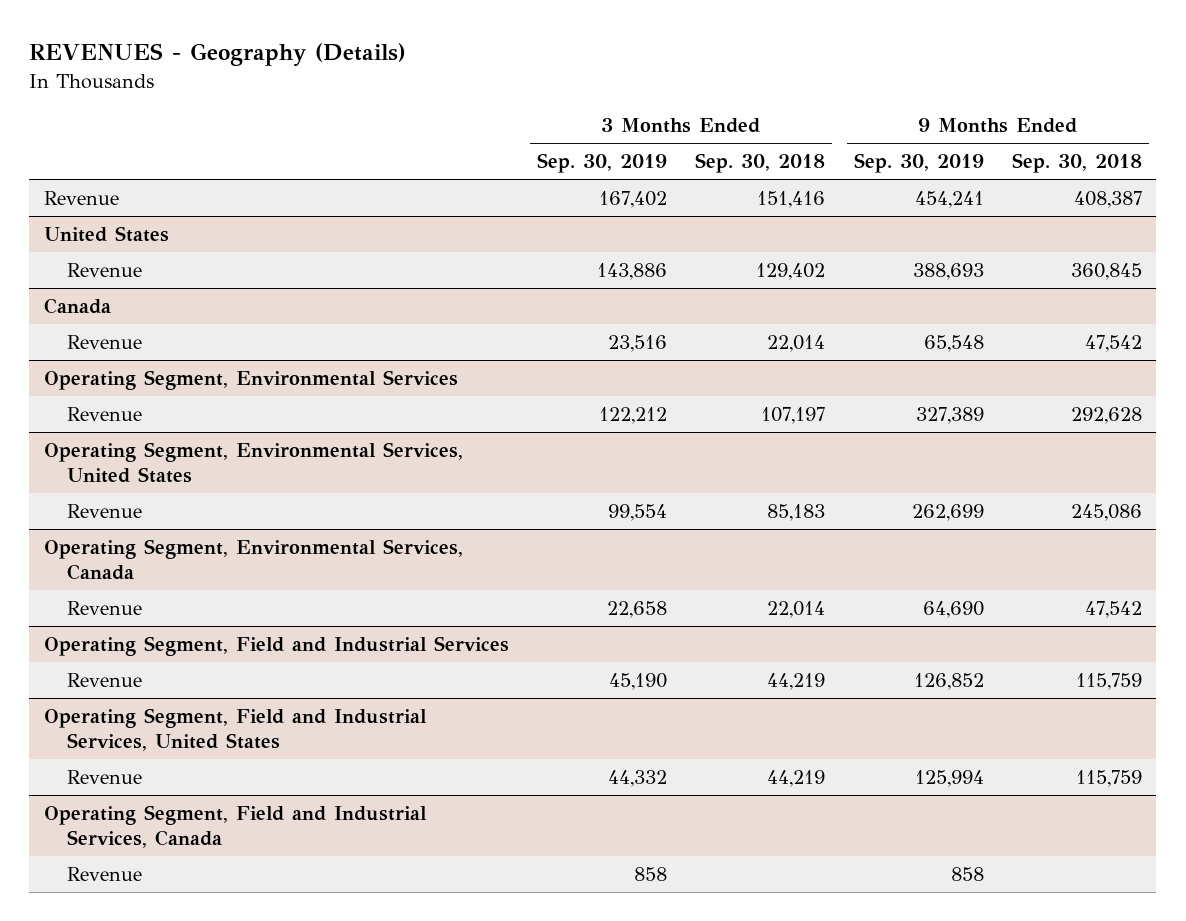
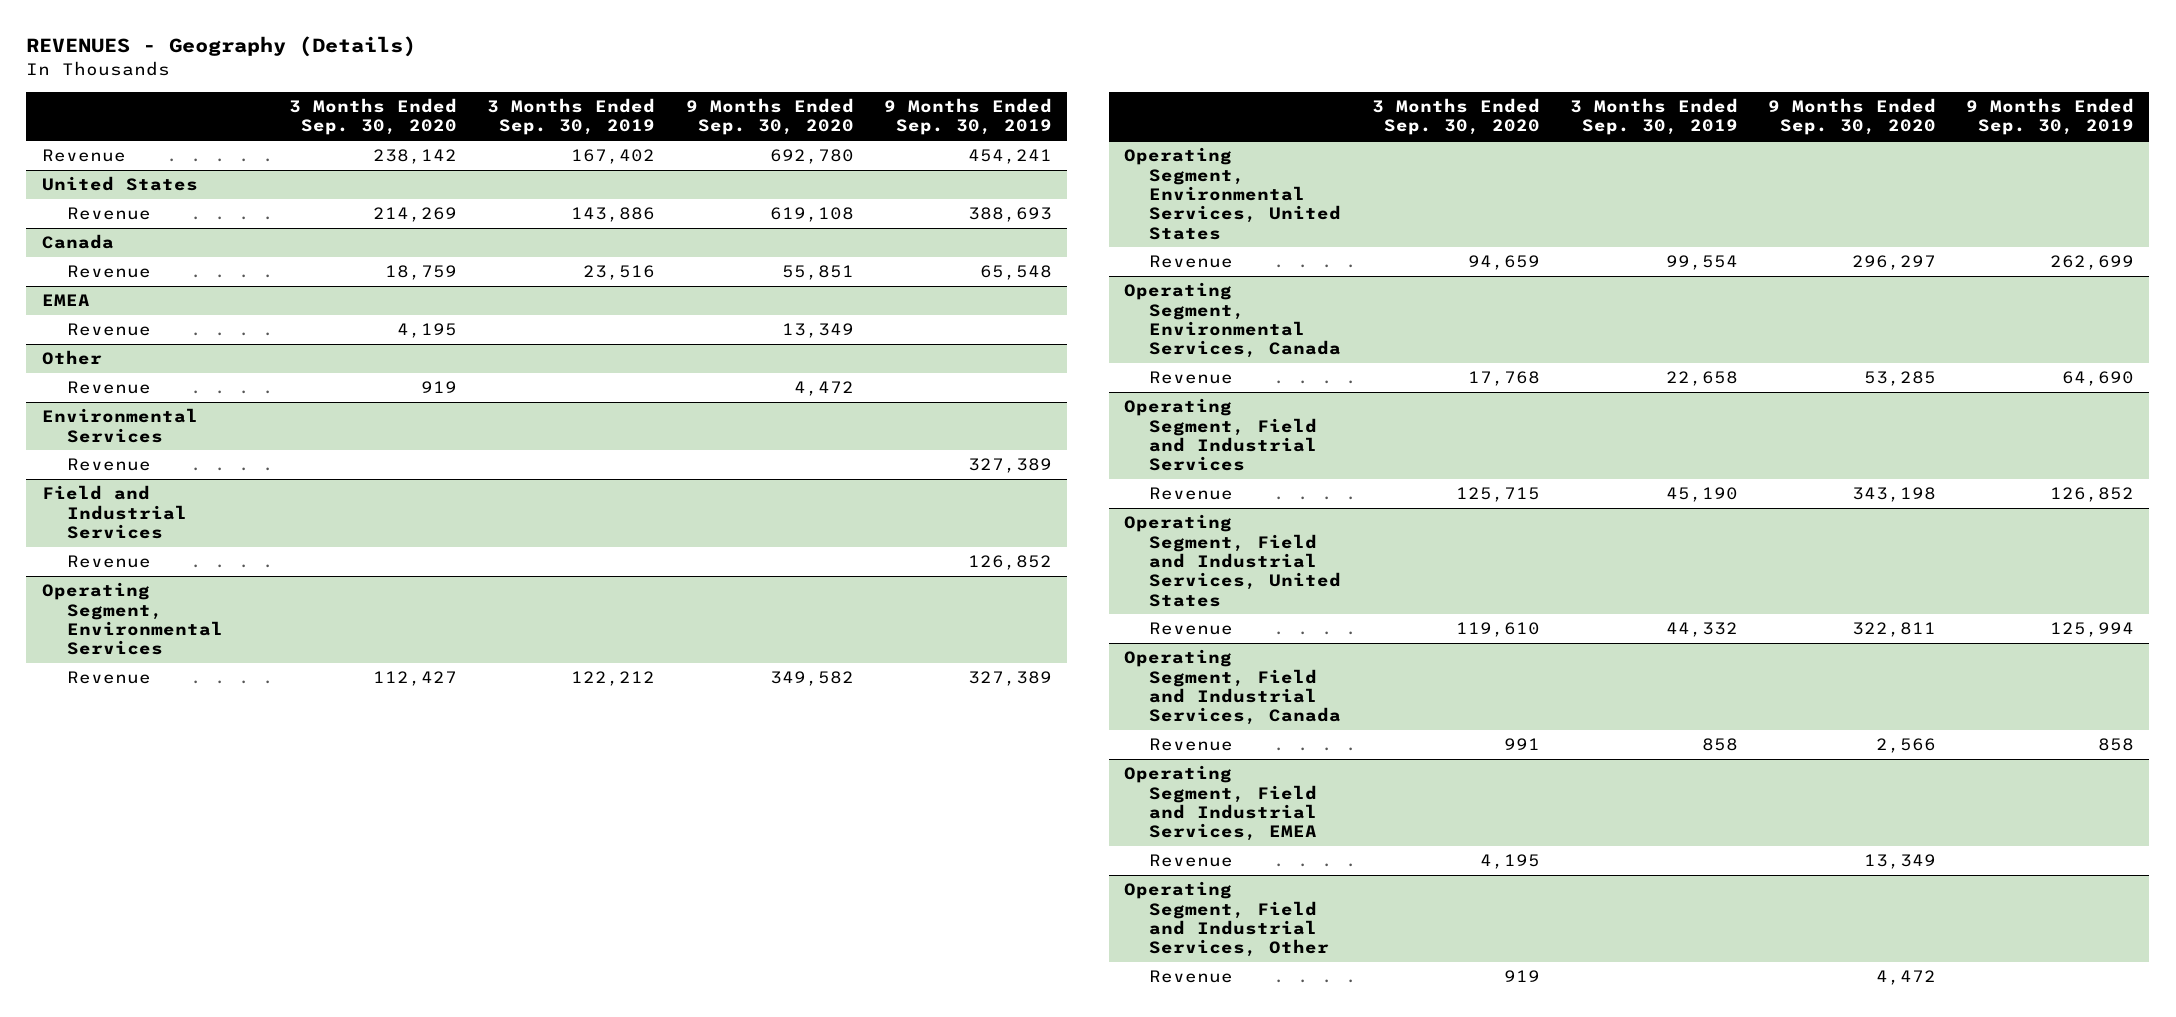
- | 3 Months Ended Sep. 30, 2019 | 3 Months Ended Sep. 30, 2018 | 9 Months Ended Sep. 30, 2019 | 9 Months Ended Sep. 30, 2018
+ | 3 Months Ended Sep. 30, 2020 | 3 Months Ended Sep. 30, 2019 | 9 Months Ended Sep. 30, 2020 | 9 Months Ended Sep. 30, 2019
+ EMEA
+ Revenue | 4,195 | | 13,349 |
+ Other
+ Revenue | 919 | | 4,472 |
+ Environmental Services
+ Revenue | | | | 327,389
+ Field and Industrial Services
+ Revenue | | | | 126,852
+ Operating Segment, Field and Industrial Services, EMEA
+ Revenue | 4,195 | | 13,349 |
+ Operating Segment, Field and Industrial Services, Other
+ Revenue | 919 | | 4,472 |

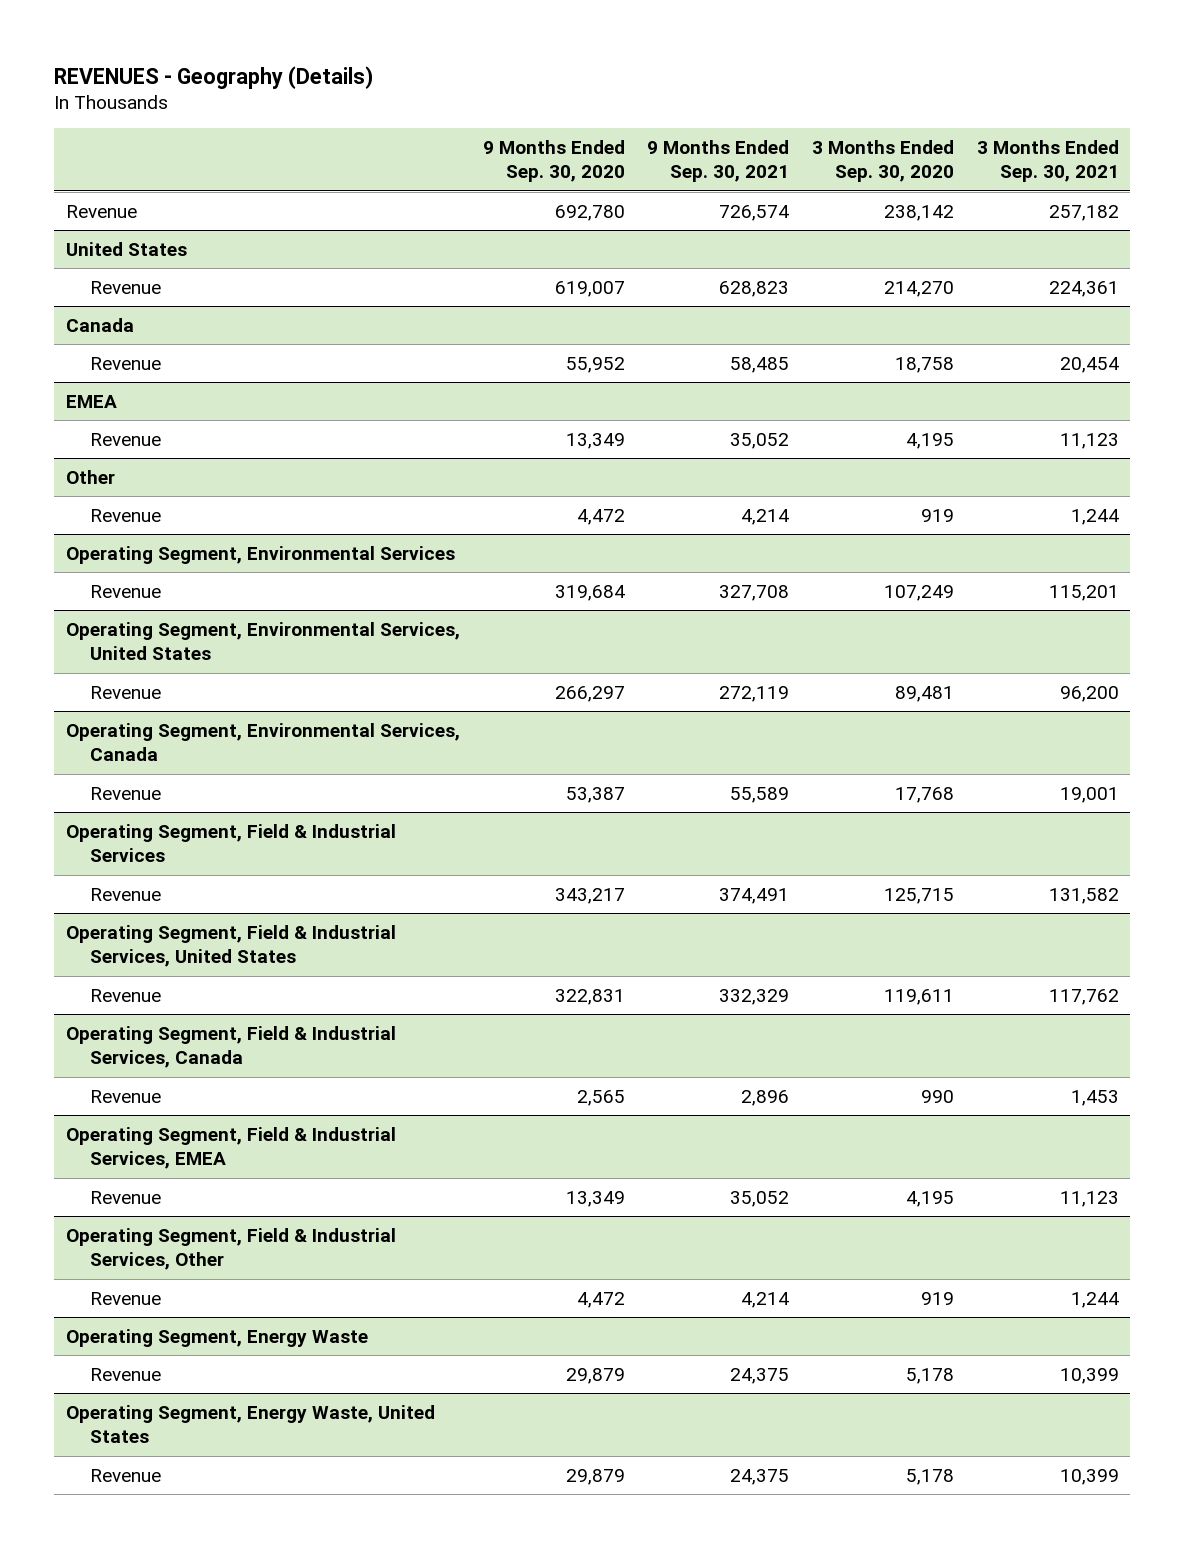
- | 3 Months Ended Sep. 30, 2020 | 3 Months Ended Sep. 30, 2019 | 9 Months Ended Sep. 30, 2020 | 9 Months Ended Sep. 30, 2019
+ | 9 Months Ended Sep. 30, 2020 | 9 Months Ended Sep. 30, 2021 | 3 Months Ended Sep. 30, 2020 | 3 Months Ended Sep. 30, 2021
@ United States
- Revenue | 214,269 | 143,886 | 619,108 | 388,693
+ Revenue | 619,007 | 628,823 | 214,270 | 224,361
@ Canada
- Revenue | 18,759 | 23,516 | 55,851 | 65,548
+ Revenue | 55,952 | 58,485 | 18,758 | 20,454
- Environmental Services
- Revenue | | | | 327,389
- Field and Industrial Services
- Revenue | | | | 126,852
@ Operating Segment, Environmental Services
- Revenue | 112,427 | 122,212 | 349,582 | 327,389
+ Revenue | 319,684 | 327,708 | 107,249 | 115,201
@ Operating Segment, Environmental Services, United States
- Revenue | 94,659 | 99,554 | 296,297 | 262,699
+ Revenue | 266,297 | 272,119 | 89,481 | 96,200
@ Operating Segment, Environmental Services, Canada
- Revenue | 17,768 | 22,658 | 53,285 | 64,690
- Operating Segment, Field and Industrial Services
- Revenue | 125,715 | 45,190 | 343,198 | 126,852
- Operating Segment, Field and Industrial Services, United States
- Revenue | 119,610 | 44,332 | 322,811 | 125,994
- Operating Segment, Field and Industrial Services, Canada
- Revenue | 991 | 858 | 2,566 | 858
- Operating Segment, Field and Industrial Services, EMEA
@ Operating Segment, Environmental Services, Canada
+ Revenue | 53,387 | 55,589 | 17,768 | 19,001
+ Operating Segment, Field & Industrial Services
+ Revenue | 343,217 | 374,491 | 125,715 | 131,582
+ Operating Segment, Field & Industrial Services, United States
+ Revenue | 322,831 | 332,329 | 119,611 | 117,762
+ Operating Segment, Field & Industrial Services, Canada
+ Revenue | 2,565 | 2,896 | 990 | 1,453
+ Operating Segment, Field & Industrial Services, EMEA
- Operating Segment, Field and Industrial Services, Other
+ Operating Segment, Field & Industrial Services, Other
+ Operating Segment, Energy Waste
+ Revenue | 29,879 | 24,375 | 5,178 | 10,399
+ Operating Segment, Energy Waste, United States
+ Revenue | 29,879 | 24,375 | 5,178 | 10,399

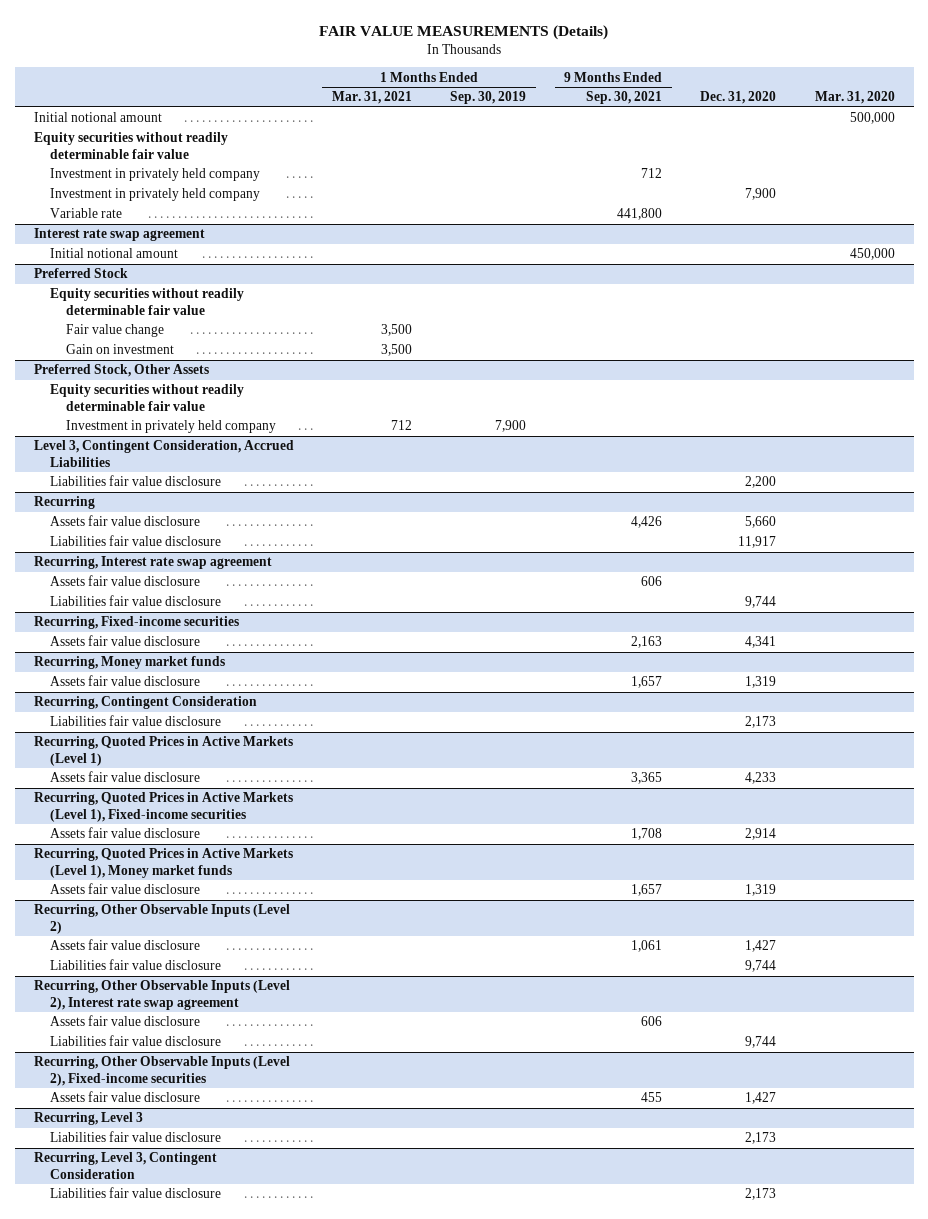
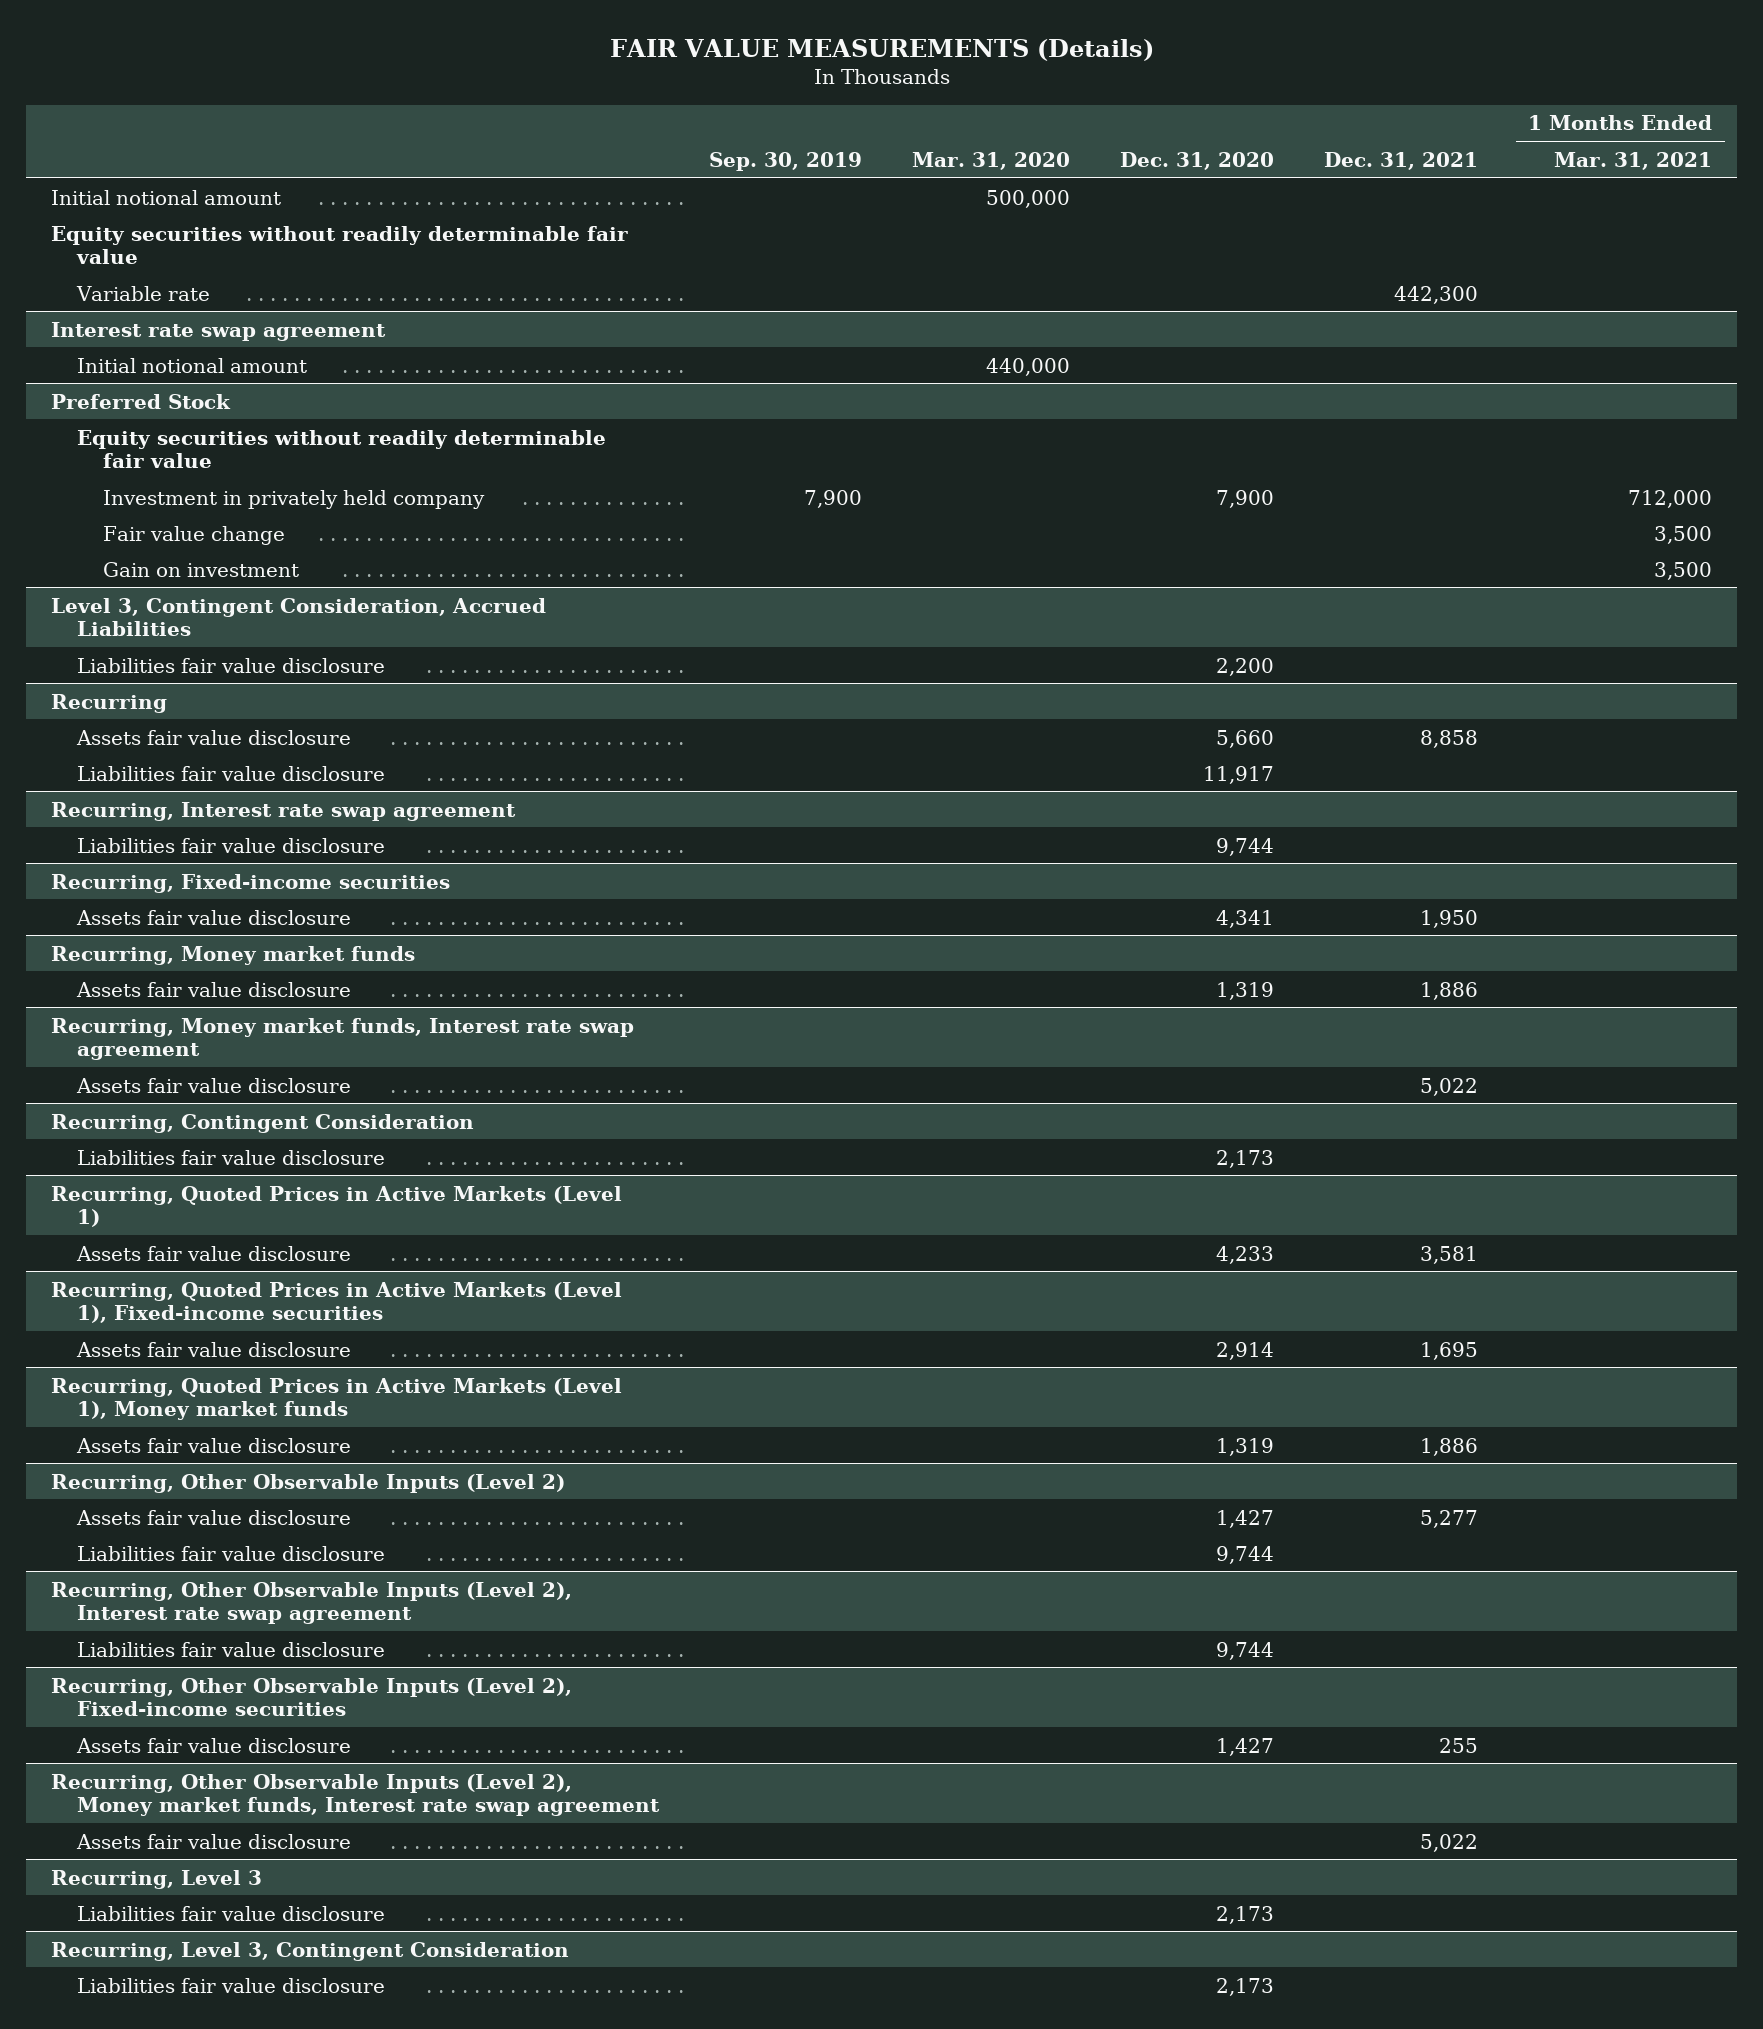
- | 1 Months Ended Mar. 31, 2021 | 1 Months Ended Sep. 30, 2019 | 9 Months Ended Sep. 30, 2021 | Dec. 31, 2020 | Mar. 31, 2020
+ | Sep. 30, 2019 | Mar. 31, 2020 | Dec. 31, 2020 | Dec. 31, 2021 | 1 Months Ended Mar. 31, 2021
- Investment in privately held company | | | 712 | |
- Investment in privately held company | | | | 7,900 |
@ Interest rate swap agreement
- Initial notional amount | | | | | 450,000
+ Initial notional amount | | 440,000 | | |
@ Preferred Stock
+ Investment in privately held company | 7,900 | | 7,900 | | 712,000
- Preferred Stock, Other Assets
- Equity securities without readily determinable fair value
- Investment in privately held company | 712 | 7,900 | | |
@ Recurring, Interest rate swap agreement
- Assets fair value disclosure | | | 606 | |
+ Recurring, Money market funds, Interest rate swap agreement
+ Assets fair value disclosure | | | | 5,022 |
@ Recurring, Other Observable Inputs (Level 2), Interest rate swap agreement
- Assets fair value disclosure | | | 606 | |
+ Recurring, Other Observable Inputs (Level 2), Money market funds, Interest rate swap agreement
+ Assets fair value disclosure | | | | 5,022 |

